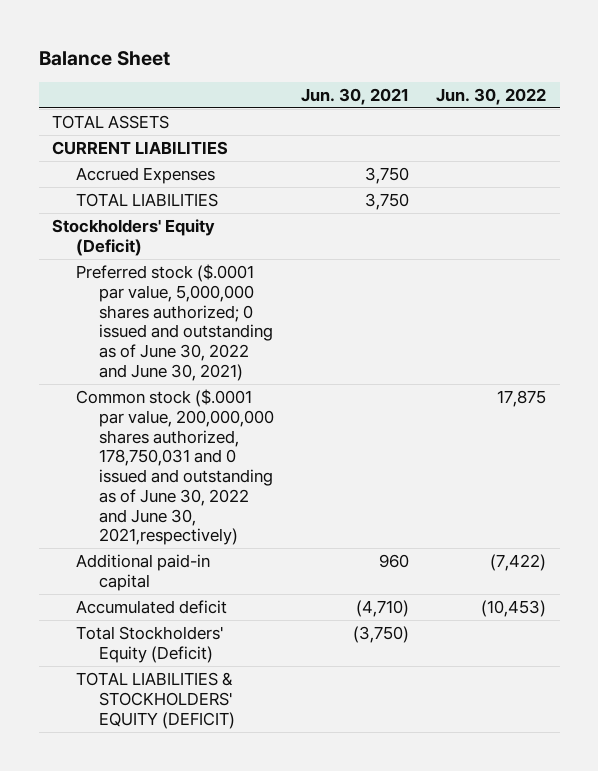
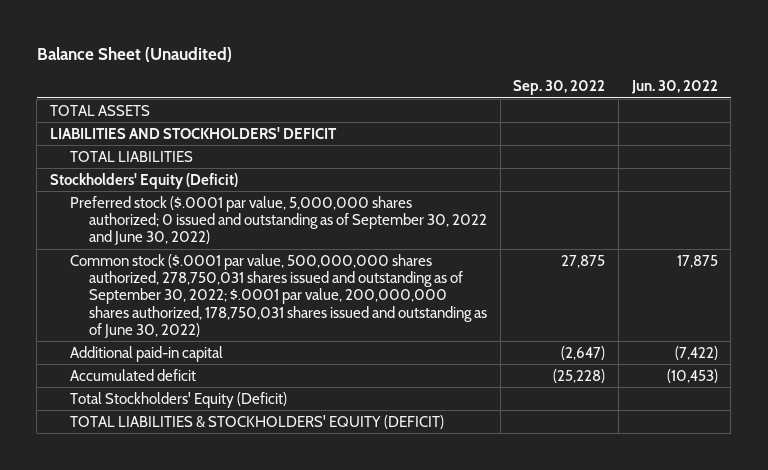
- Balance Sheet
+ Balance Sheet (Unaudited)
- | Jun. 30, 2021 | Jun. 30, 2022
+ | Sep. 30, 2022 | Jun. 30, 2022
- CURRENT LIABILITIES
- Accrued Expenses | 3,750 |
+ LIABILITIES AND STOCKHOLDERS' DEFICIT
- Preferred stock ($.0001 par value, 5,000,000 shares authorized; 0 issued and outstanding as of June 30, 2022 and June 30, 2021)
- Common stock ($.0001 par value, 200,000,000 shares authorized, 178,750,031 and 0 issued and outstanding as of June 30, 2022 and June 30, 2021,respectively) | | 17,875
+ Preferred stock ($.0001 par value, 5,000,000 shares authorized; 0 issued and outstanding as of September 30, 2022 and June 30, 2022)
+ Common stock ($.0001 par value, 500,000,000 shares authorized, 278,750,031 shares issued and outstanding as of September 30, 2022; $.0001 par value, 200,000,000 shares authorized, 178,750,031 shares issued and outstanding as of June 30, 2022) | 27,875 | 17,875

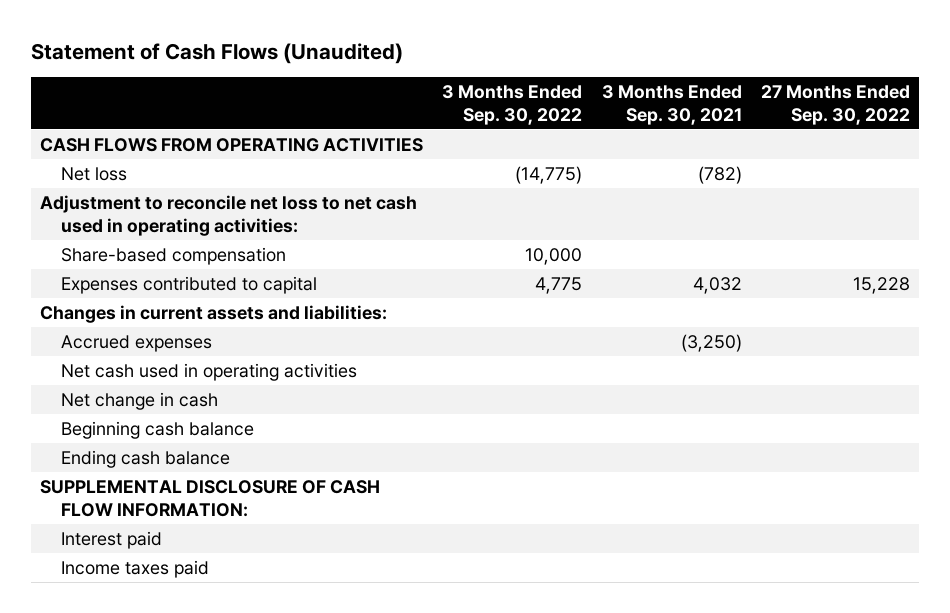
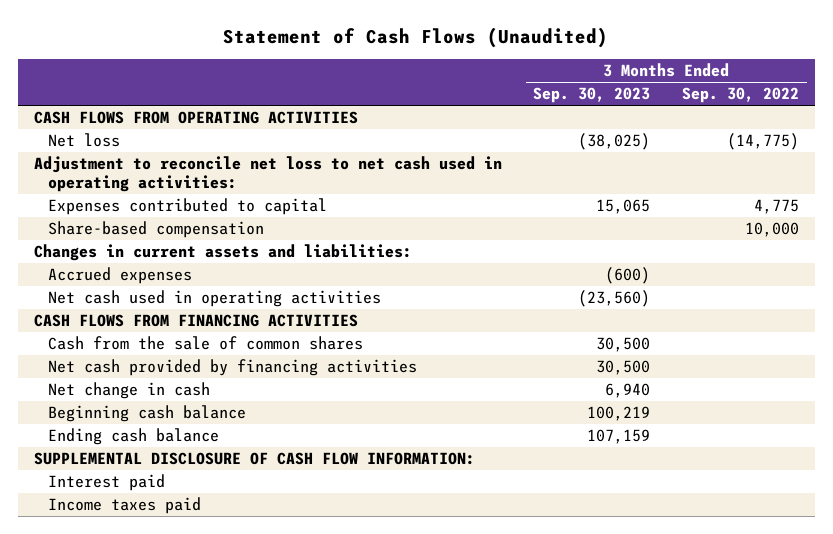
- | 3 Months Ended Sep. 30, 2022 | 3 Months Ended Sep. 30, 2021 | 27 Months Ended Sep. 30, 2022
+ | 3 Months Ended Sep. 30, 2023 | 3 Months Ended Sep. 30, 2022
moved down: Share-based compensation | | 10,000
+ CASH FLOWS FROM FINANCING ACTIVITIES
+ Cash from the sale of common shares | 30,500 |
+ Net cash provided by financing activities | 30,500 |

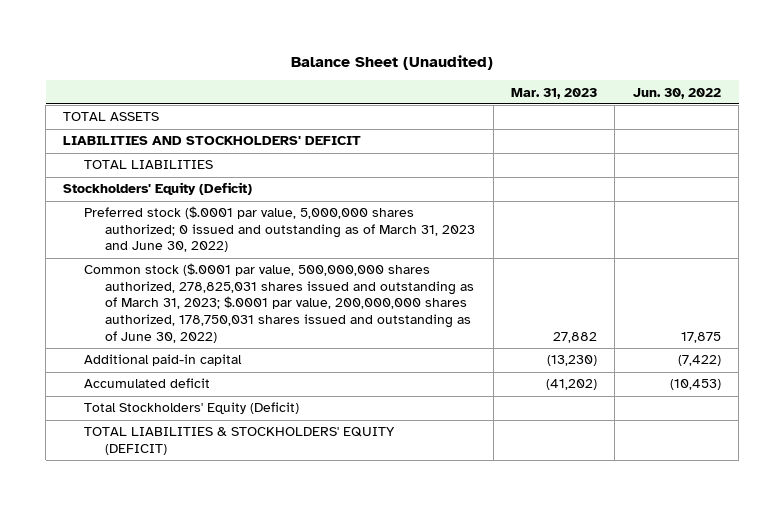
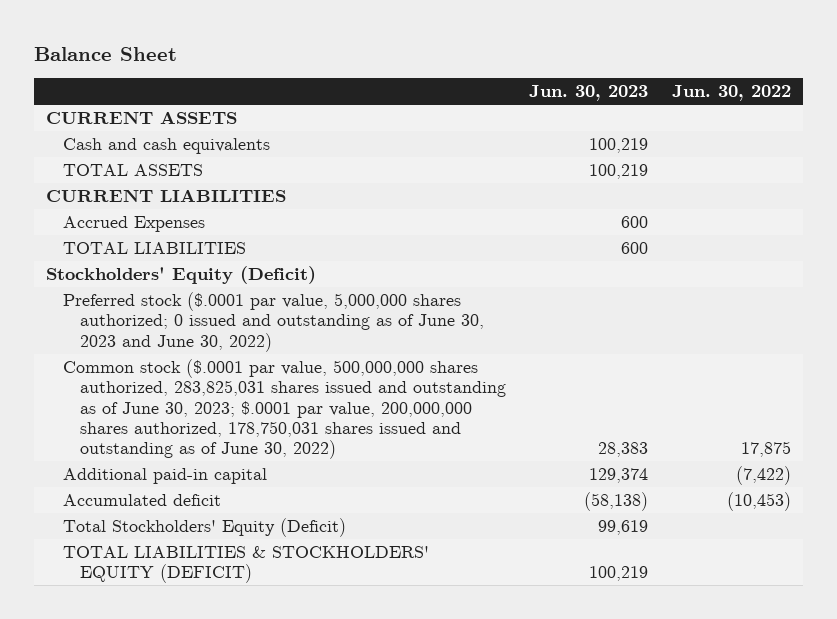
- Balance Sheet (Unaudited)
+ Balance Sheet
- | Mar. 31, 2023 | Jun. 30, 2022
+ | Jun. 30, 2023 | Jun. 30, 2022
+ CURRENT ASSETS
+ Cash and cash equivalents | 100,219 |
- LIABILITIES AND STOCKHOLDERS' DEFICIT
+ CURRENT LIABILITIES
+ Accrued Expenses | 600 |
- Preferred stock ($.0001 par value, 5,000,000 shares authorized; 0 issued and outstanding as of March 31, 2023 and June 30, 2022)
- Common stock ($.0001 par value, 500,000,000 shares authorized, 278,825,031 shares issued and outstanding as of March 31, 2023; $.0001 par value, 200,000,000 shares authorized, 178,750,031 shares issued and outstanding as of June 30, 2022) | 27,882 | 17,875
+ Preferred stock ($.0001 par value, 5,000,000 shares authorized; 0 issued and outstanding as of June 30, 2023 and June 30, 2022)
+ Common stock ($.0001 par value, 500,000,000 shares authorized, 283,825,031 shares issued and outstanding as of June 30, 2023; $.0001 par value, 200,000,000 shares authorized, 178,750,031 shares issued and outstanding as of June 30, 2022) | 28,383 | 17,875

